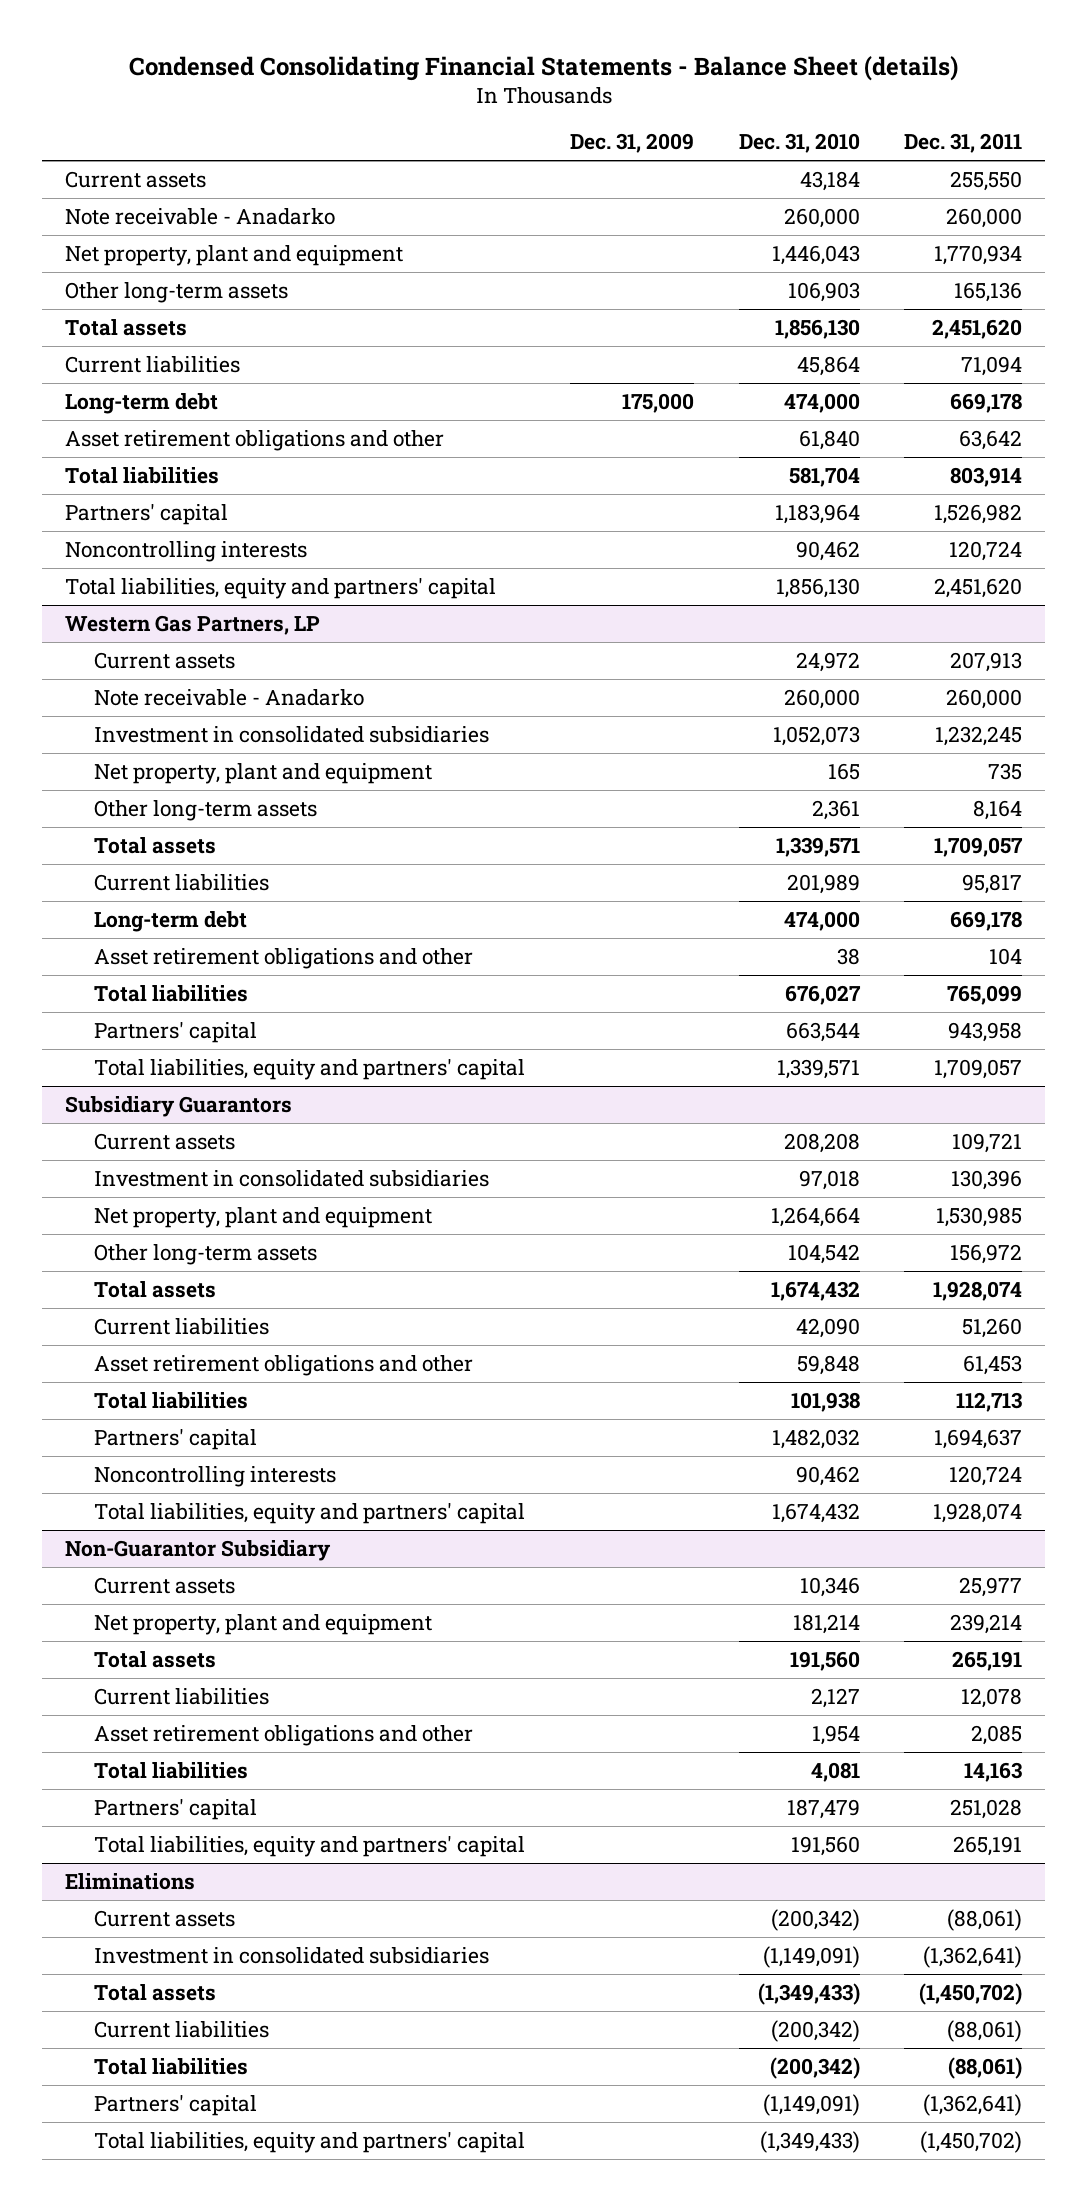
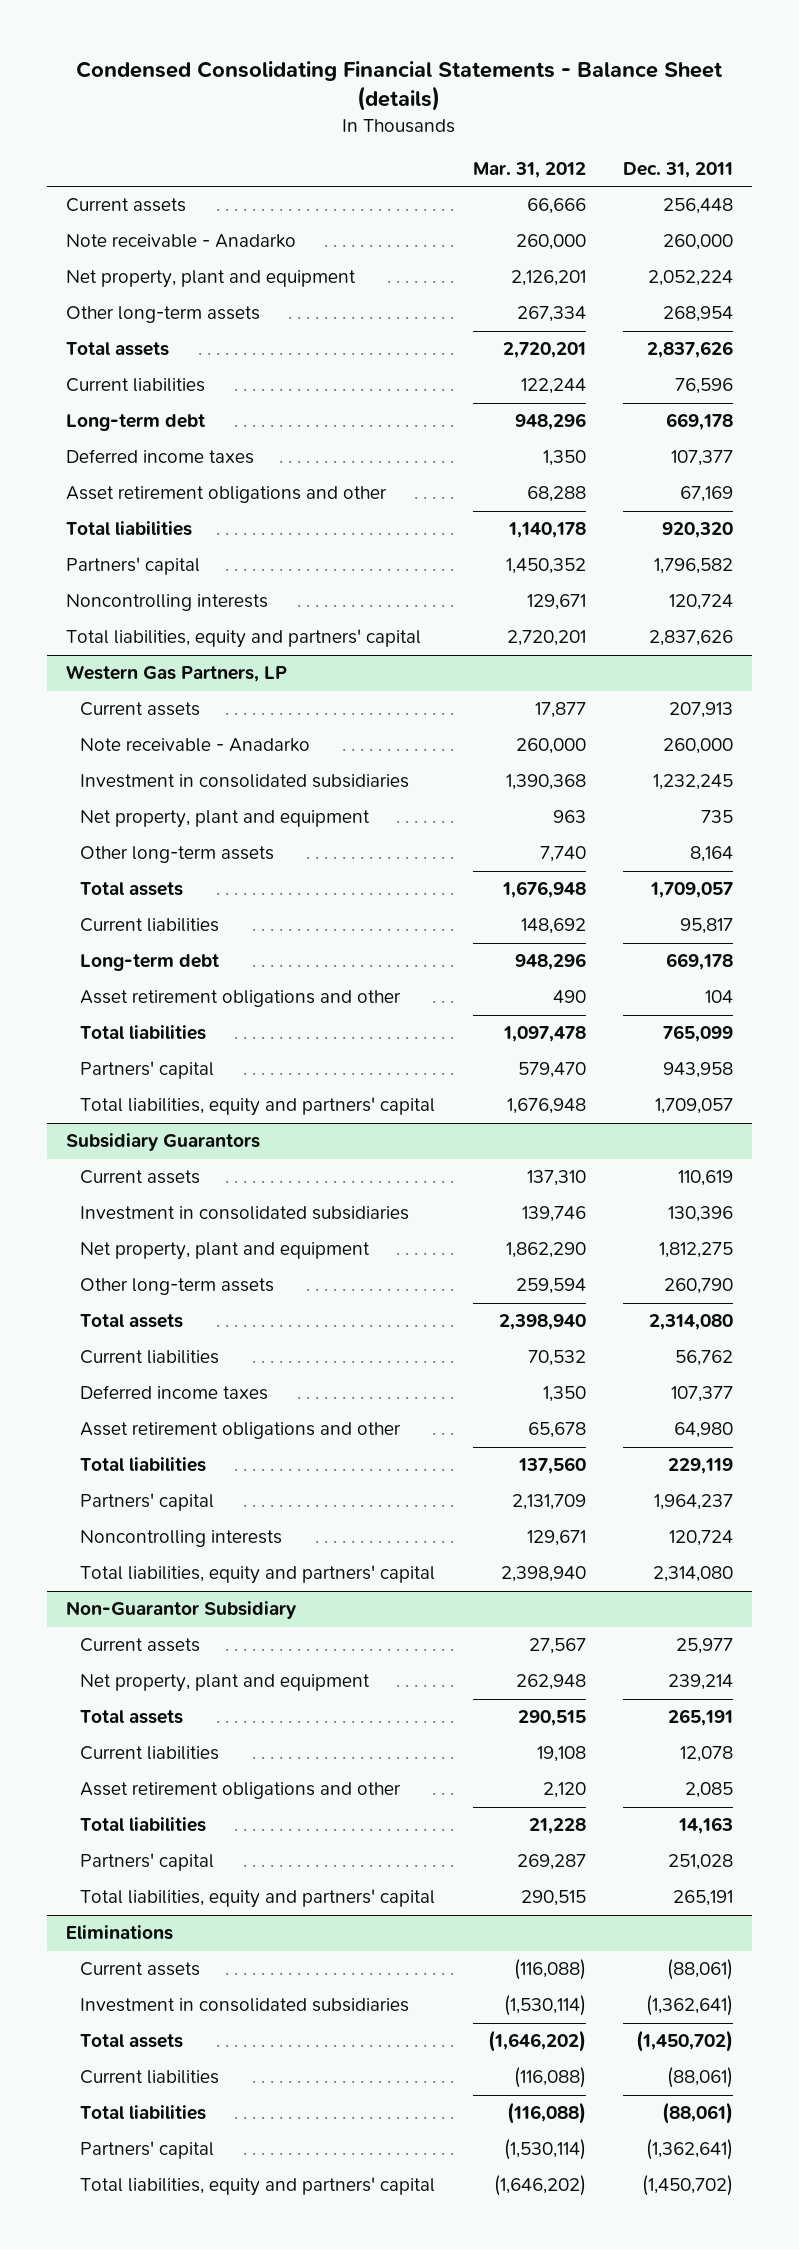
- | Dec. 31, 2009 | Dec. 31, 2010 | Dec. 31, 2011
+ | Mar. 31, 2012 | Dec. 31, 2011
- Current assets | | 43,184 | 255,550
+ Current assets | 66,666 | 256,448
- Net property, plant and equipment | | 1,446,043 | 1,770,934
- Other long-term assets | | 106,903 | 165,136
- Total assets | | 1,856,130 | 2,451,620
- Current liabilities | | 45,864 | 71,094
+ Net property, plant and equipment | 2,126,201 | 2,052,224
+ Other long-term assets | 267,334 | 268,954
+ Total assets | 2,720,201 | 2,837,626
+ Current liabilities | 122,244 | 76,596
- Asset retirement obligations and other | | 61,840 | 63,642
- Total liabilities | | 581,704 | 803,914
- Partners' capital | | 1,183,964 | 1,526,982
+ Deferred income taxes | 1,350 | 107,377
+ Asset retirement obligations and other | 68,288 | 67,169
+ Total liabilities | 1,140,178 | 920,320
+ Partners' capital | 1,450,352 | 1,796,582
- Total liabilities, equity and partners' capital | | 1,856,130 | 2,451,620
+ Total liabilities, equity and partners' capital | 2,720,201 | 2,837,626
@ Subsidiary Guarantors
- Current assets | | 208,208 | 109,721
+ Current assets | 137,310 | 110,619
- Net property, plant and equipment | | 1,264,664 | 1,530,985
- Other long-term assets | | 104,542 | 156,972
- Total assets | | 1,674,432 | 1,928,074
- Current liabilities | | 42,090 | 51,260
- Asset retirement obligations and other | | 59,848 | 61,453
- Total liabilities | | 101,938 | 112,713
- Partners' capital | | 1,482,032 | 1,694,637
+ Net property, plant and equipment | 1,862,290 | 1,812,275
+ Other long-term assets | 259,594 | 260,790
+ Total assets | 2,398,940 | 2,314,080
+ Current liabilities | 70,532 | 56,762
+ Deferred income taxes | 1,350 | 107,377
+ Asset retirement obligations and other | 65,678 | 64,980
+ Total liabilities | 137,560 | 229,119
+ Partners' capital | 2,131,709 | 1,964,237
- Total liabilities, equity and partners' capital | | 1,674,432 | 1,928,074
+ Total liabilities, equity and partners' capital | 2,398,940 | 2,314,080

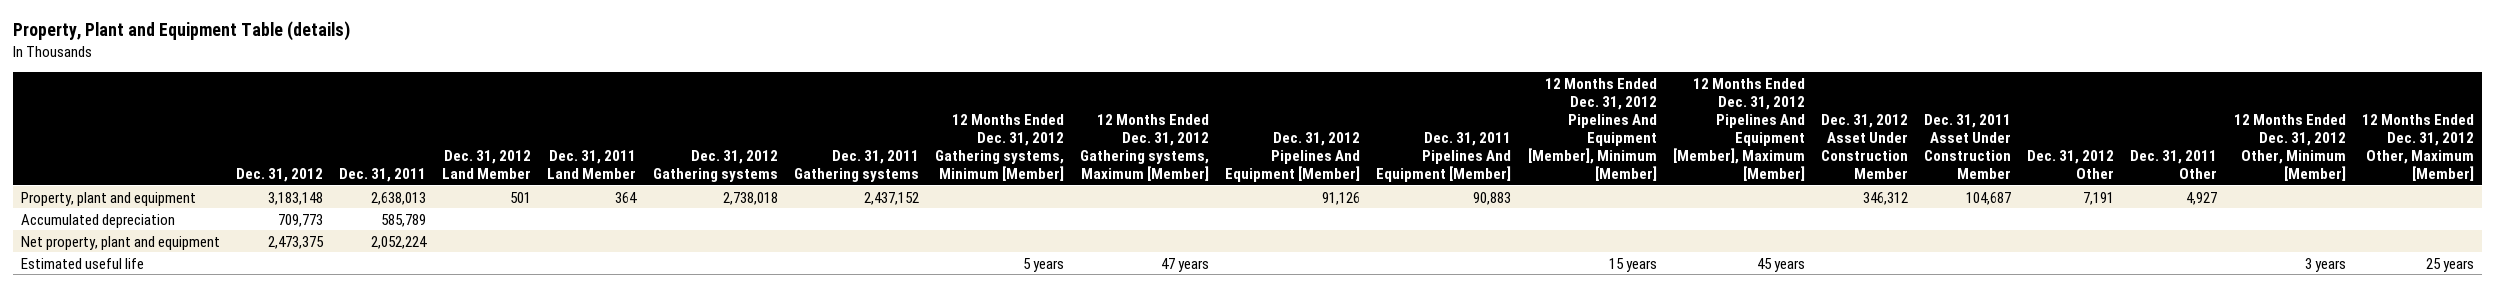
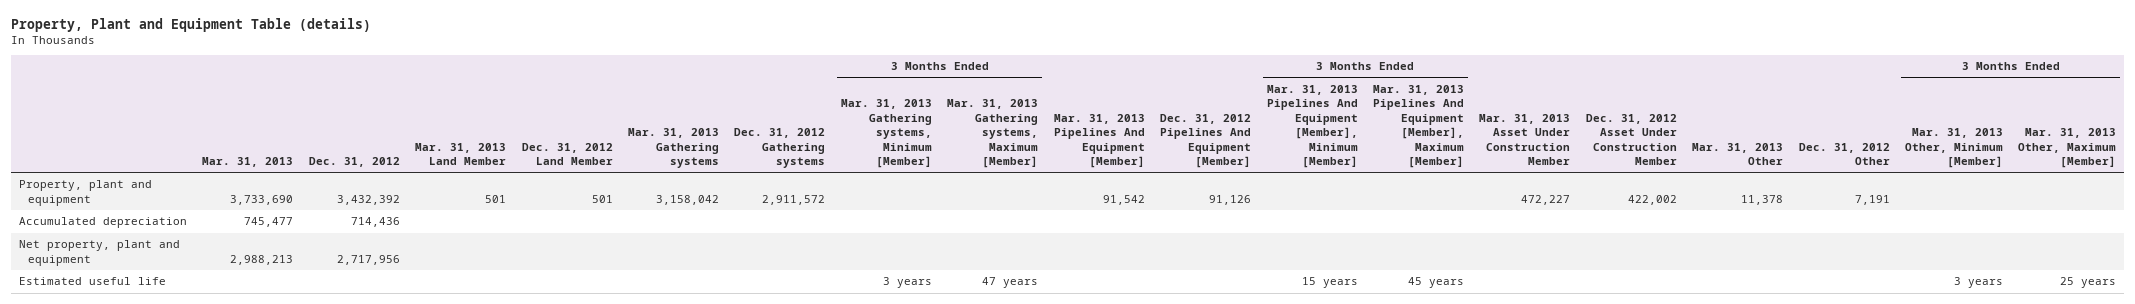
- | Dec. 31, 2012 | Dec. 31, 2011 | Dec. 31, 2012 Land Member | Dec. 31, 2011 Land Member | Dec. 31, 2012 Gathering systems | Dec. 31, 2011 Gathering systems | 12 Months Ended Dec. 31, 2012 Gathering systems, Minimum [Member] | 12 Months Ended Dec. 31, 2012 Gathering systems, Maximum [Member] | Dec. 31, 2012 Pipelines And Equipment [Member] | Dec. 31, 2011 Pipelines And Equipment [Member] | 12 Months Ended Dec. 31, 2012 Pipelines And Equipment [Member], Minimum [Member] | 12 Months Ended Dec. 31, 2012 Pipelines And Equipment [Member], Maximum [Member] | Dec. 31, 2012 Asset Under Construction Member | Dec. 31, 2011 Asset Under Construction Member | Dec. 31, 2012 Other | Dec. 31, 2011 Other | 12 Months Ended Dec. 31, 2012 Other, Minimum [Member] | 12 Months Ended Dec. 31, 2012 Other, Maximum [Member]
+ | Mar. 31, 2013 | Dec. 31, 2012 | Mar. 31, 2013 Land Member | Dec. 31, 2012 Land Member | Mar. 31, 2013 Gathering systems | Dec. 31, 2012 Gathering systems | 3 Months Ended Mar. 31, 2013 Gathering systems, Minimum [Member] | 3 Months Ended Mar. 31, 2013 Gathering systems, Maximum [Member] | Mar. 31, 2013 Pipelines And Equipment [Member] | Dec. 31, 2012 Pipelines And Equipment [Member] | 3 Months Ended Mar. 31, 2013 Pipelines And Equipment [Member], Minimum [Member] | 3 Months Ended Mar. 31, 2013 Pipelines And Equipment [Member], Maximum [Member] | Mar. 31, 2013 Asset Under Construction Member | Dec. 31, 2012 Asset Under Construction Member | Mar. 31, 2013 Other | Dec. 31, 2012 Other | 3 Months Ended Mar. 31, 2013 Other, Minimum [Member] | 3 Months Ended Mar. 31, 2013 Other, Maximum [Member]
- Property, plant and equipment | 3,183,148 | 2,638,013 | 501 | 364 | 2,738,018 | 2,437,152 | | | 91,126 | 90,883 | | | 346,312 | 104,687 | 7,191 | 4,927 | |
- Accumulated depreciation | 709,773 | 585,789 | | | | | | | | | | | | | | | |
- Net property, plant and equipment | 2,473,375 | 2,052,224 | | | | | | | | | | | | | | | |
+ Property, plant and equipment | 3,733,690 | 3,432,392 | 501 | 501 | 3,158,042 | 2,911,572 | | | 91,542 | 91,126 | | | 472,227 | 422,002 | 11,378 | 7,191 | |
+ Accumulated depreciation | 745,477 | 714,436 | | | | | | | | | | | | | | | |
+ Net property, plant and equipment | 2,988,213 | 2,717,956 | | | | | | | | | | | | | | | |

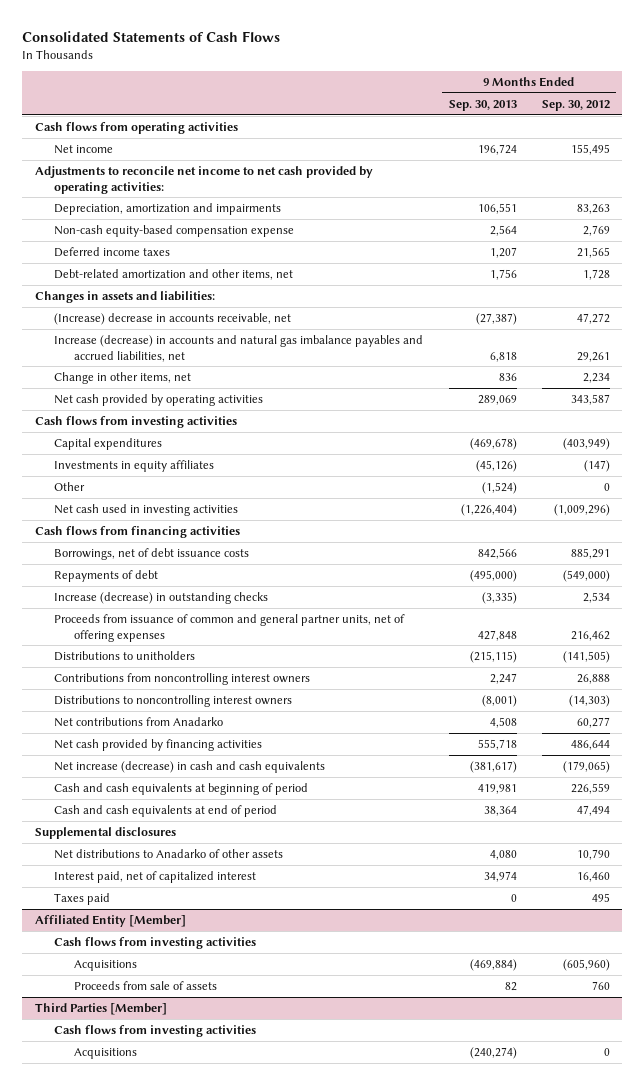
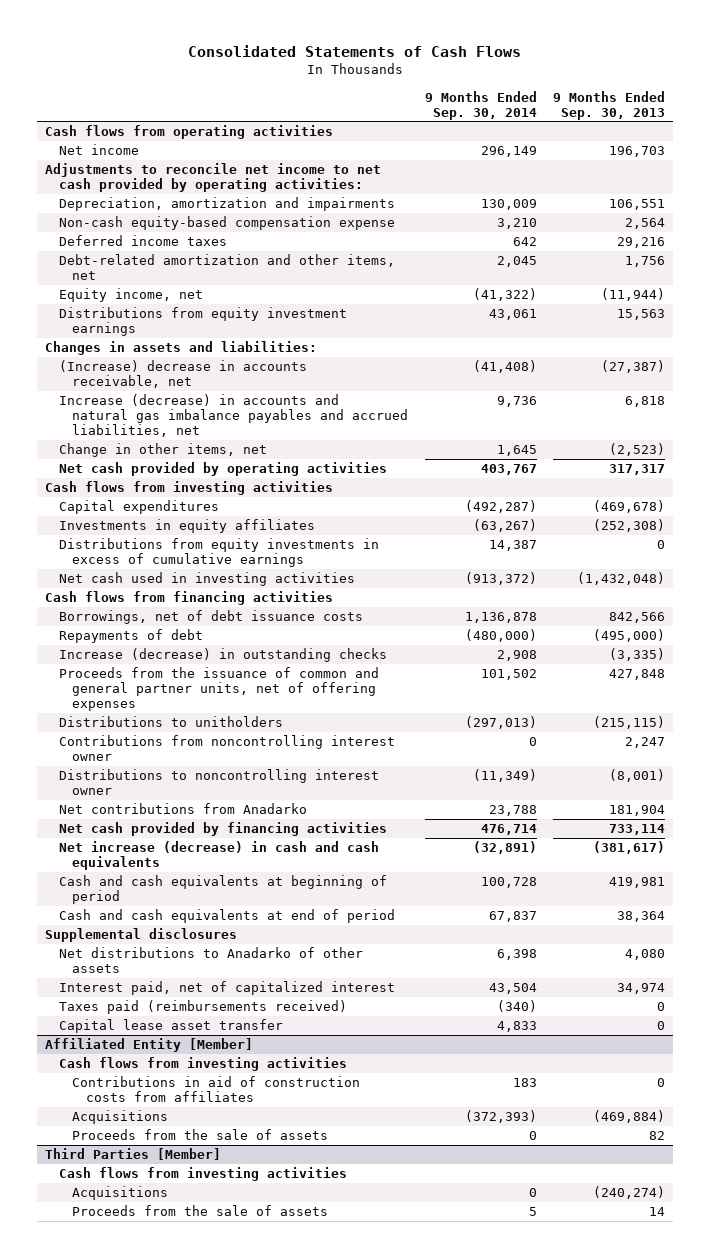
- | 9 Months Ended Sep. 30, 2013 | 9 Months Ended Sep. 30, 2012
+ | 9 Months Ended Sep. 30, 2014 | 9 Months Ended Sep. 30, 2013
- Net income | 196,724 | 155,495
+ Net income | 296,149 | 196,703
- Deferred income taxes | 1,207 | 21,565
+ Deferred income taxes | 642 | 29,216
+ Equity income, net | (41,322) | (11,944)
+ Distributions from equity investment earnings | 43,061 | 15,563
- Change in other items, net | 836 | 2,234
- Net cash provided by operating activities | 289,069 | 343,587
+ Change in other items, net | 1,645 | (2,523)
+ Net cash provided by operating activities | 403,767 | 317,317
- Investments in equity affiliates | (45,126) | (147)
- Other | (1,524) | 0
- Net cash used in investing activities | (1,226,404) | (1,009,296)
+ Investments in equity affiliates | (63,267) | (252,308)
+ Distributions from equity investments in excess of cumulative earnings | 14,387 | 0
+ Net cash used in investing activities | (913,372) | (1,432,048)
- Proceeds from issuance of common and general partner units, net of offering expenses | 427,848 | 216,462
+ Proceeds from the issuance of common and general partner units, net of offering expenses | 101,502 | 427,848
- Contributions from noncontrolling interest owners | 2,247 | 26,888
- Distributions to noncontrolling interest owners | (8,001) | (14,303)
- Net contributions from Anadarko | 4,508 | 60,277
- Net cash provided by financing activities | 555,718 | 486,644
+ Contributions from noncontrolling interest owner | 0 | 2,247
+ Distributions to noncontrolling interest owner | (11,349) | (8,001)
+ Net contributions from Anadarko | 23,788 | 181,904
+ Net cash provided by financing activities | 476,714 | 733,114
- Taxes paid | 0 | 495
+ Taxes paid (reimbursements received) | (340) | 0
+ Capital lease asset transfer | 4,833 | 0
@ Affiliated Entity [Member]
+ Contributions in aid of construction costs from affiliates | 183 | 0
- Proceeds from sale of assets | 82 | 760
+ Proceeds from the sale of assets | 0 | 82
@ Third Parties [Member]
+ Proceeds from the sale of assets | 5 | 14

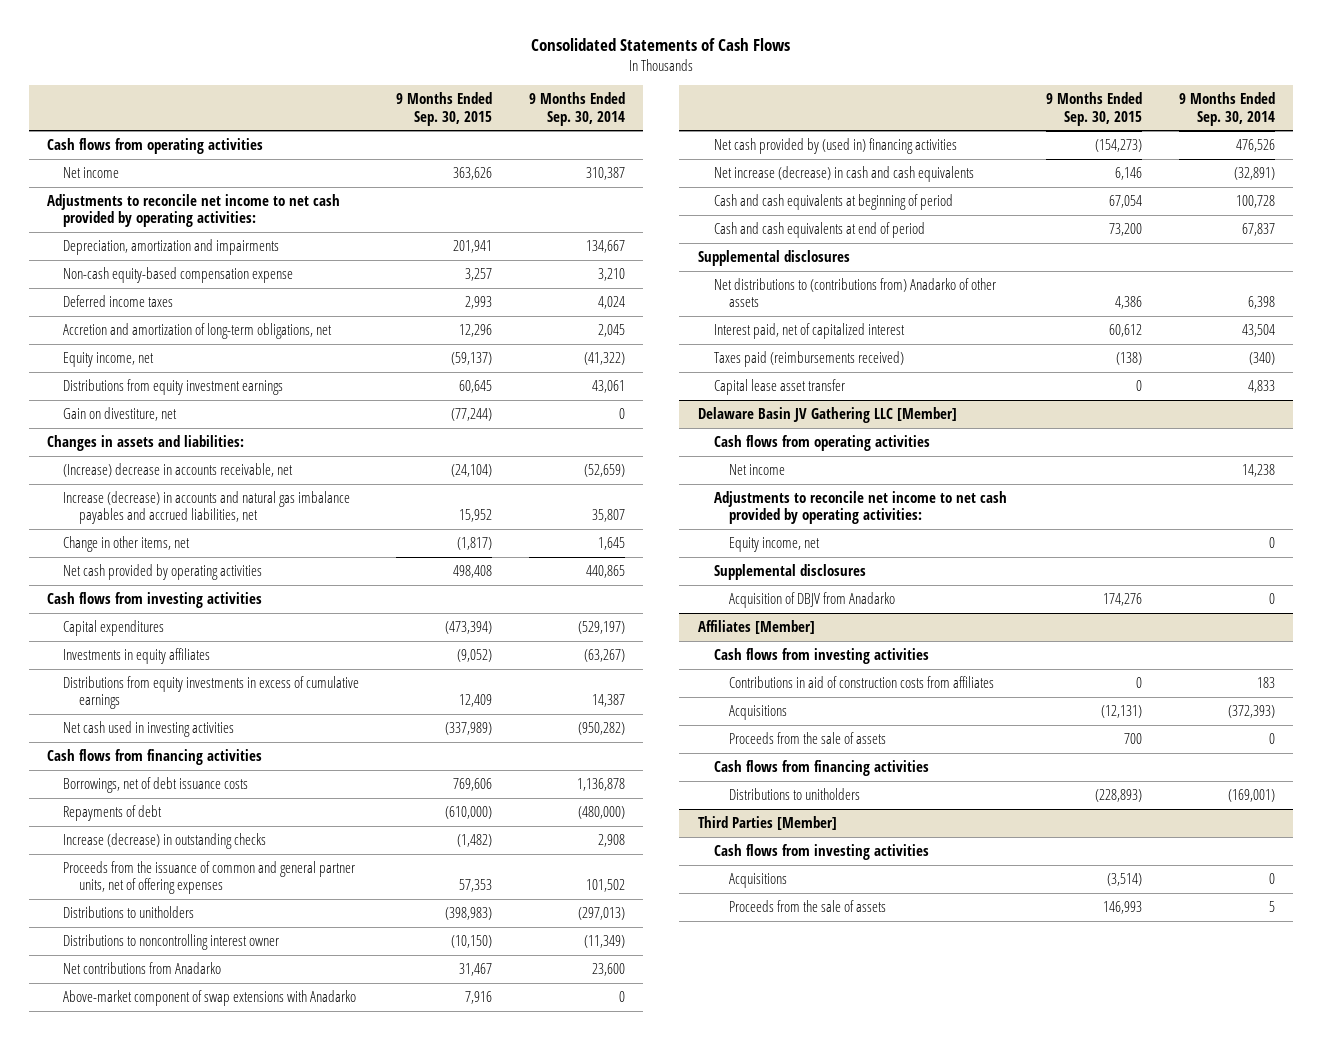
- | 9 Months Ended Sep. 30, 2014 | 9 Months Ended Sep. 30, 2013
+ | 9 Months Ended Sep. 30, 2015 | 9 Months Ended Sep. 30, 2014
- Net income | 296,149 | 196,703
+ Net income | 363,626 | 310,387
- Depreciation, amortization and impairments | 130,009 | 106,551
+ Depreciation, amortization and impairments | 201,941 | 134,667
- Deferred income taxes | 642 | 29,216
- Debt-related amortization and other items, net | 2,045 | 1,756
+ Deferred income taxes | 2,993 | 4,024
+ Accretion and amortization of long-term obligations, net | 12,296 | 2,045
+ Gain on divestiture, net | (77,244) | 0
- (Increase) decrease in accounts receivable, net | (41,408) | (27,387)
- Increase (decrease) in accounts and natural gas imbalance payables and accrued liabilities, net | 9,736 | 6,818
+ (Increase) decrease in accounts receivable, net | (24,104) | (52,659)
+ Increase (decrease) in accounts and natural gas imbalance payables and accrued liabilities, net | 15,952 | 35,807
- Net cash provided by operating activities | 403,767 | 317,317
+ Net cash provided by operating activities | 498,408 | 440,865
- Capital expenditures | (492,287) | (469,678)
+ Capital expenditures | (473,394) | (529,197)
- Net cash used in investing activities | (913,372) | (1,432,048)
+ Net cash used in investing activities | (337,989) | (950,282)
- Contributions from noncontrolling interest owner | 0 | 2,247
- Net contributions from Anadarko | 23,788 | 181,904
- Net cash provided by financing activities | 476,714 | 733,114
+ Net contributions from Anadarko | 31,467 | 23,600
+ Above-market component of swap extensions with Anadarko | 7,916 | 0
+ Net cash provided by (used in) financing activities | (154,273) | 476,526
- Net distributions to Anadarko of other assets | 6,398 | 4,080
+ Net distributions to (contributions from) Anadarko of other assets | 4,386 | 6,398
- Affiliated Entity [Member]
+ Delaware Basin JV Gathering LLC [Member]
+ Cash flows from operating activities
+ Net income | | 14,238
+ Adjustments to reconcile net income to net cash provided by operating activities:
+ Equity income, net | | 0
+ Supplemental disclosures
+ Acquisition of DBJV from Anadarko | 174,276 | 0
+ Affiliates [Member]
+ Cash flows from financing activities
+ Distributions to unitholders | (228,893) | (169,001)

